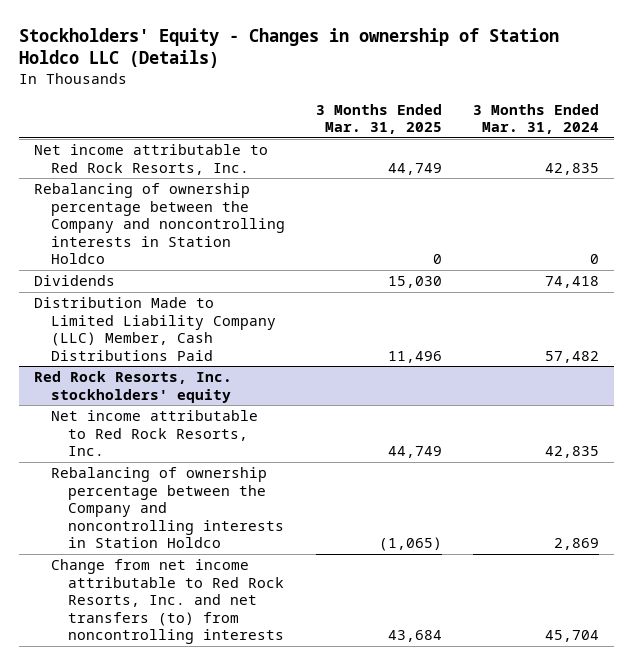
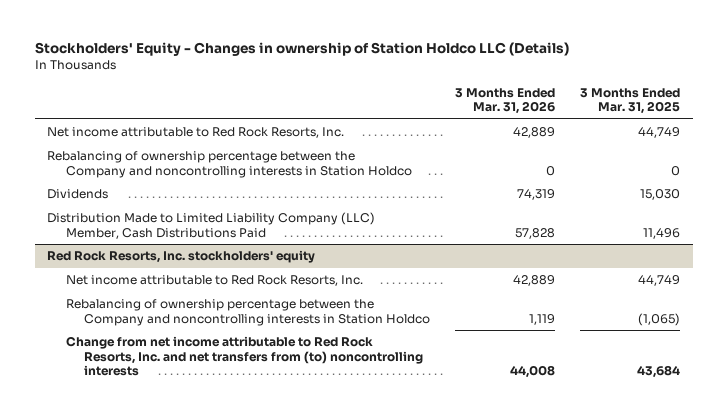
- | 3 Months Ended Mar. 31, 2025 | 3 Months Ended Mar. 31, 2024
+ | 3 Months Ended Mar. 31, 2026 | 3 Months Ended Mar. 31, 2025
@ Red Rock Resorts, Inc. stockholders' equity
- Change from net income attributable to Red Rock Resorts, Inc. and net transfers (to) from noncontrolling interests | 43,684 | 45,704
+ Change from net income attributable to Red Rock Resorts, Inc. and net transfers from (to) noncontrolling interests | 44,008 | 43,684

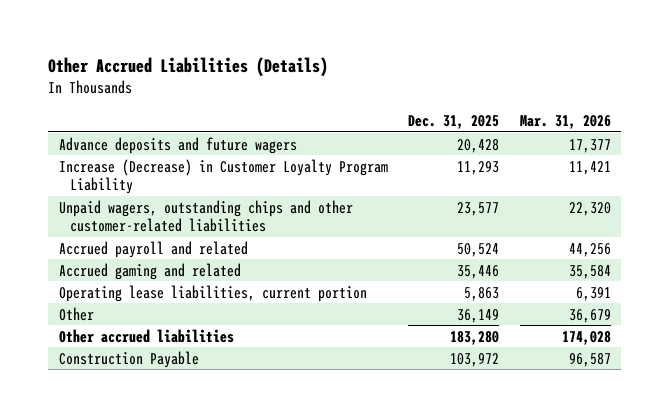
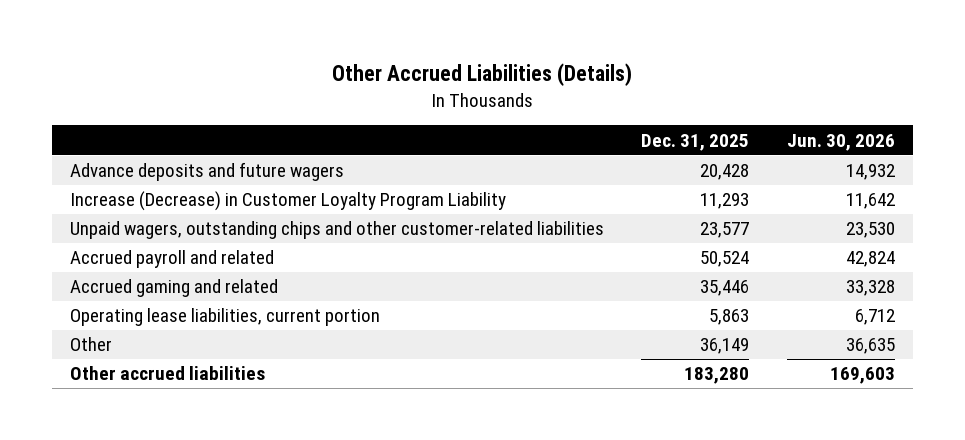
- | Dec. 31, 2025 | Mar. 31, 2026
+ | Dec. 31, 2025 | Jun. 30, 2026
- Construction Payable | 103,972 | 96,587

